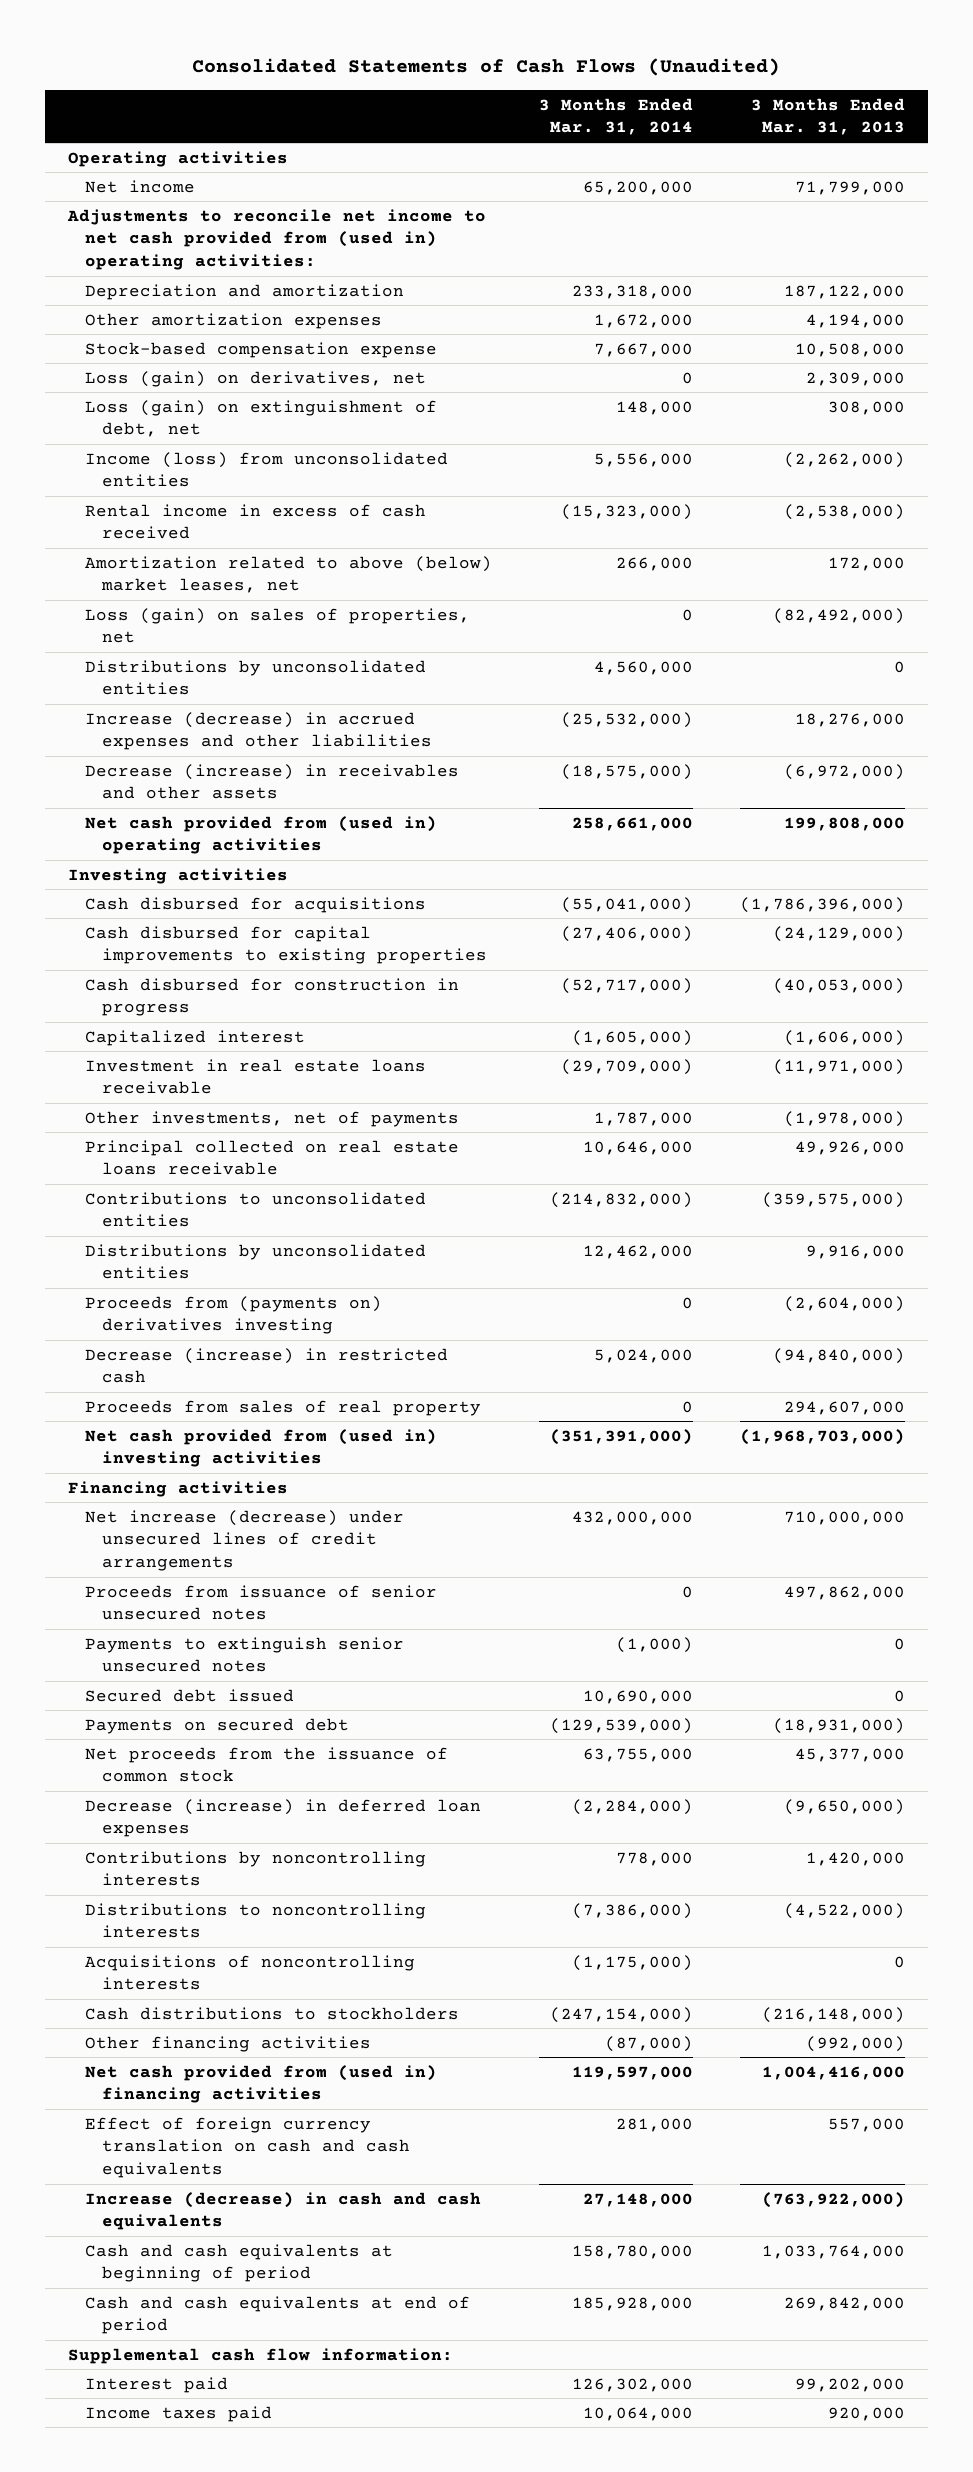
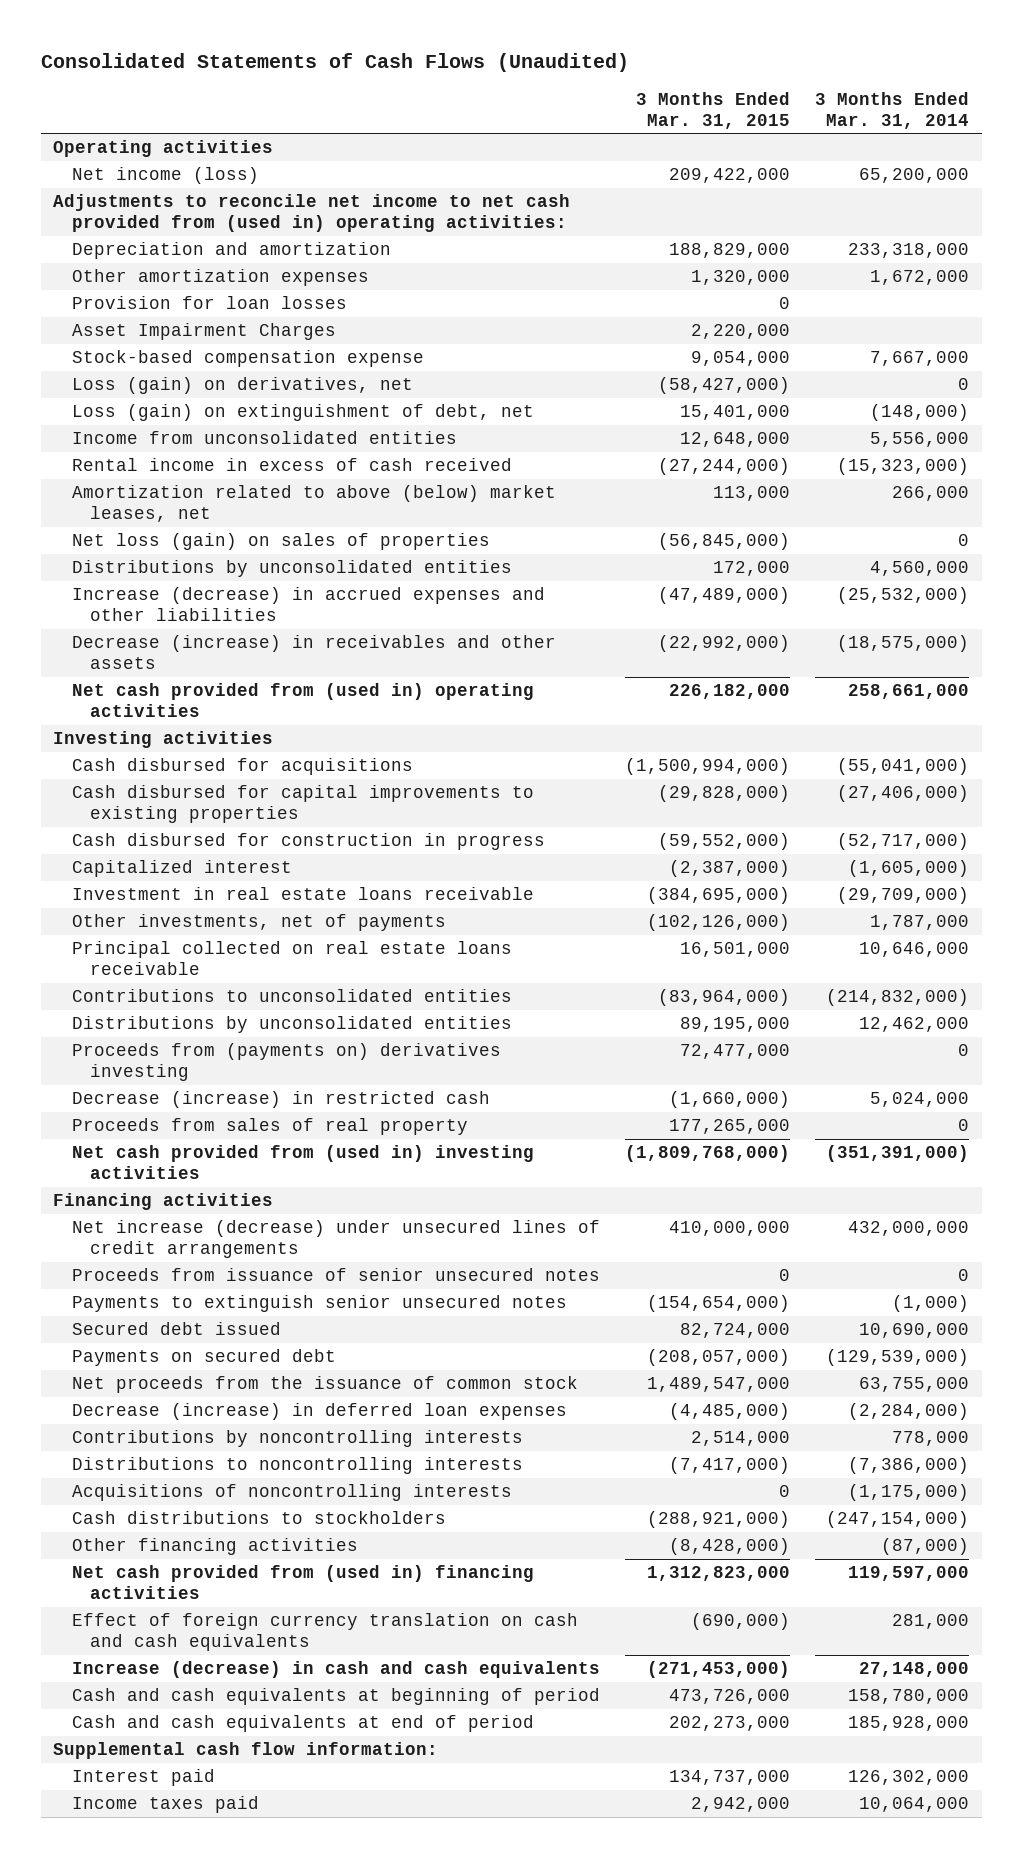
- | 3 Months Ended Mar. 31, 2014 | 3 Months Ended Mar. 31, 2013
+ | 3 Months Ended Mar. 31, 2015 | 3 Months Ended Mar. 31, 2014
- Net income | 65,200,000 | 71,799,000
+ Net income (loss) | 209,422,000 | 65,200,000
+ Provision for loan losses | 0 |
+ Asset Impairment Charges | 2,220,000 |
- Loss (gain) on extinguishment of debt, net | 148,000 | 308,000
- Income (loss) from unconsolidated entities | 5,556,000 | (2,262,000)
+ Loss (gain) on extinguishment of debt, net | 15,401,000 | (148,000)
+ Income from unconsolidated entities | 12,648,000 | 5,556,000
- Loss (gain) on sales of properties, net | 0 | (82,492,000)
+ Net loss (gain) on sales of properties | (56,845,000) | 0

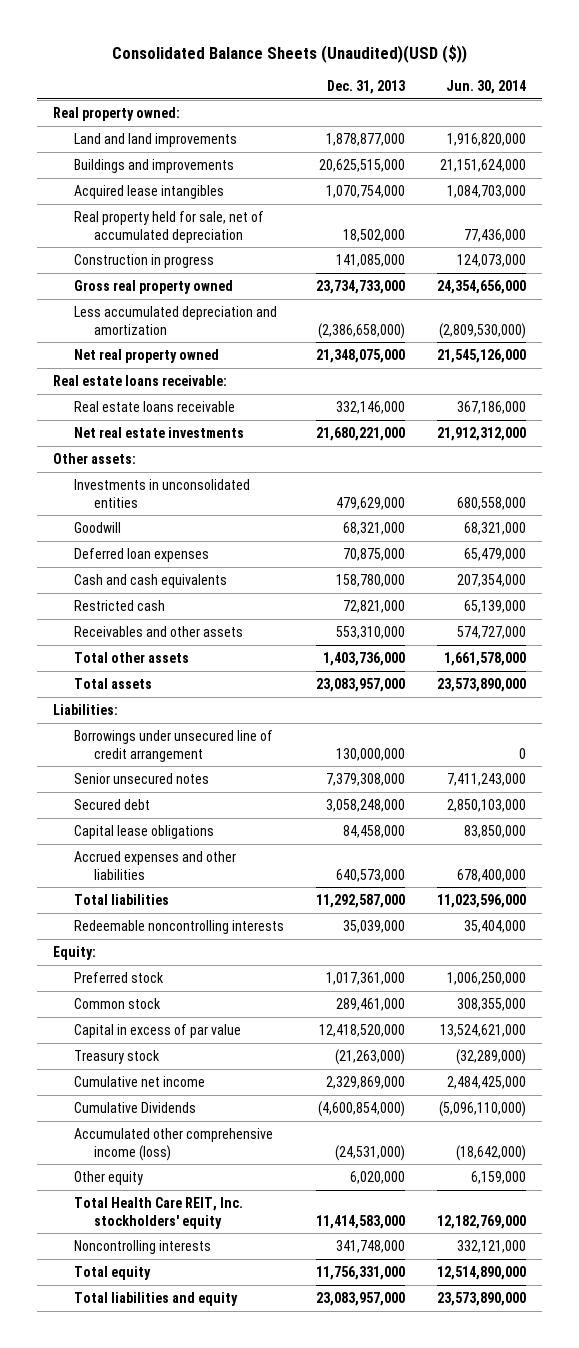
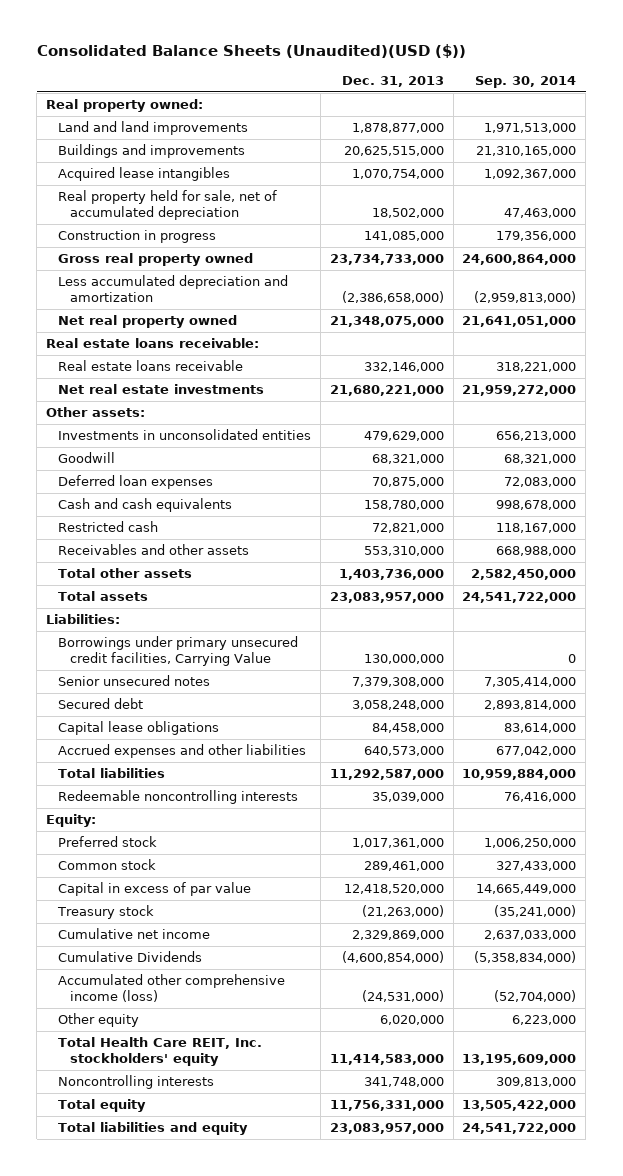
- | Dec. 31, 2013 | Jun. 30, 2014
+ | Dec. 31, 2013 | Sep. 30, 2014
- Borrowings under unsecured line of credit arrangement | 130,000,000 | 0
+ Borrowings under primary unsecured credit facilities, Carrying Value | 130,000,000 | 0

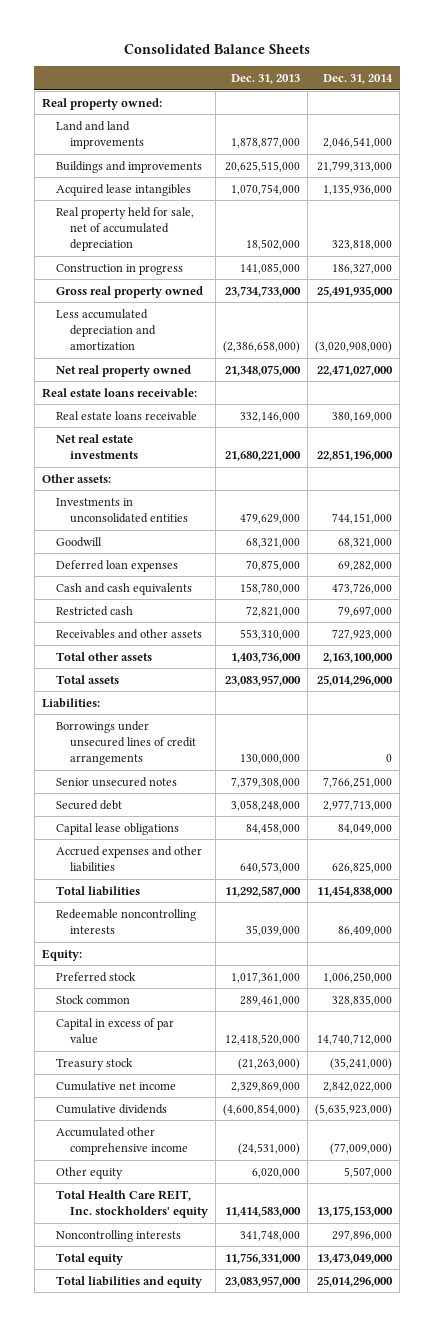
- Consolidated Balance Sheets (Unaudited)(USD ($))
+ Consolidated Balance Sheets
- | Dec. 31, 2013 | Sep. 30, 2014
+ | Dec. 31, 2013 | Dec. 31, 2014
- Borrowings under primary unsecured credit facilities, Carrying Value | 130,000,000 | 0
+ Borrowings under unsecured lines of credit arrangements | 130,000,000 | 0
- Common stock | 289,461,000 | 327,433,000
+ Stock common | 289,461,000 | 328,835,000
- Cumulative Dividends | (4,600,854,000) | (5,358,834,000)
- Accumulated other comprehensive income (loss) | (24,531,000) | (52,704,000)
+ Cumulative dividends | (4,600,854,000) | (5,635,923,000)
+ Accumulated other comprehensive income | (24,531,000) | (77,009,000)

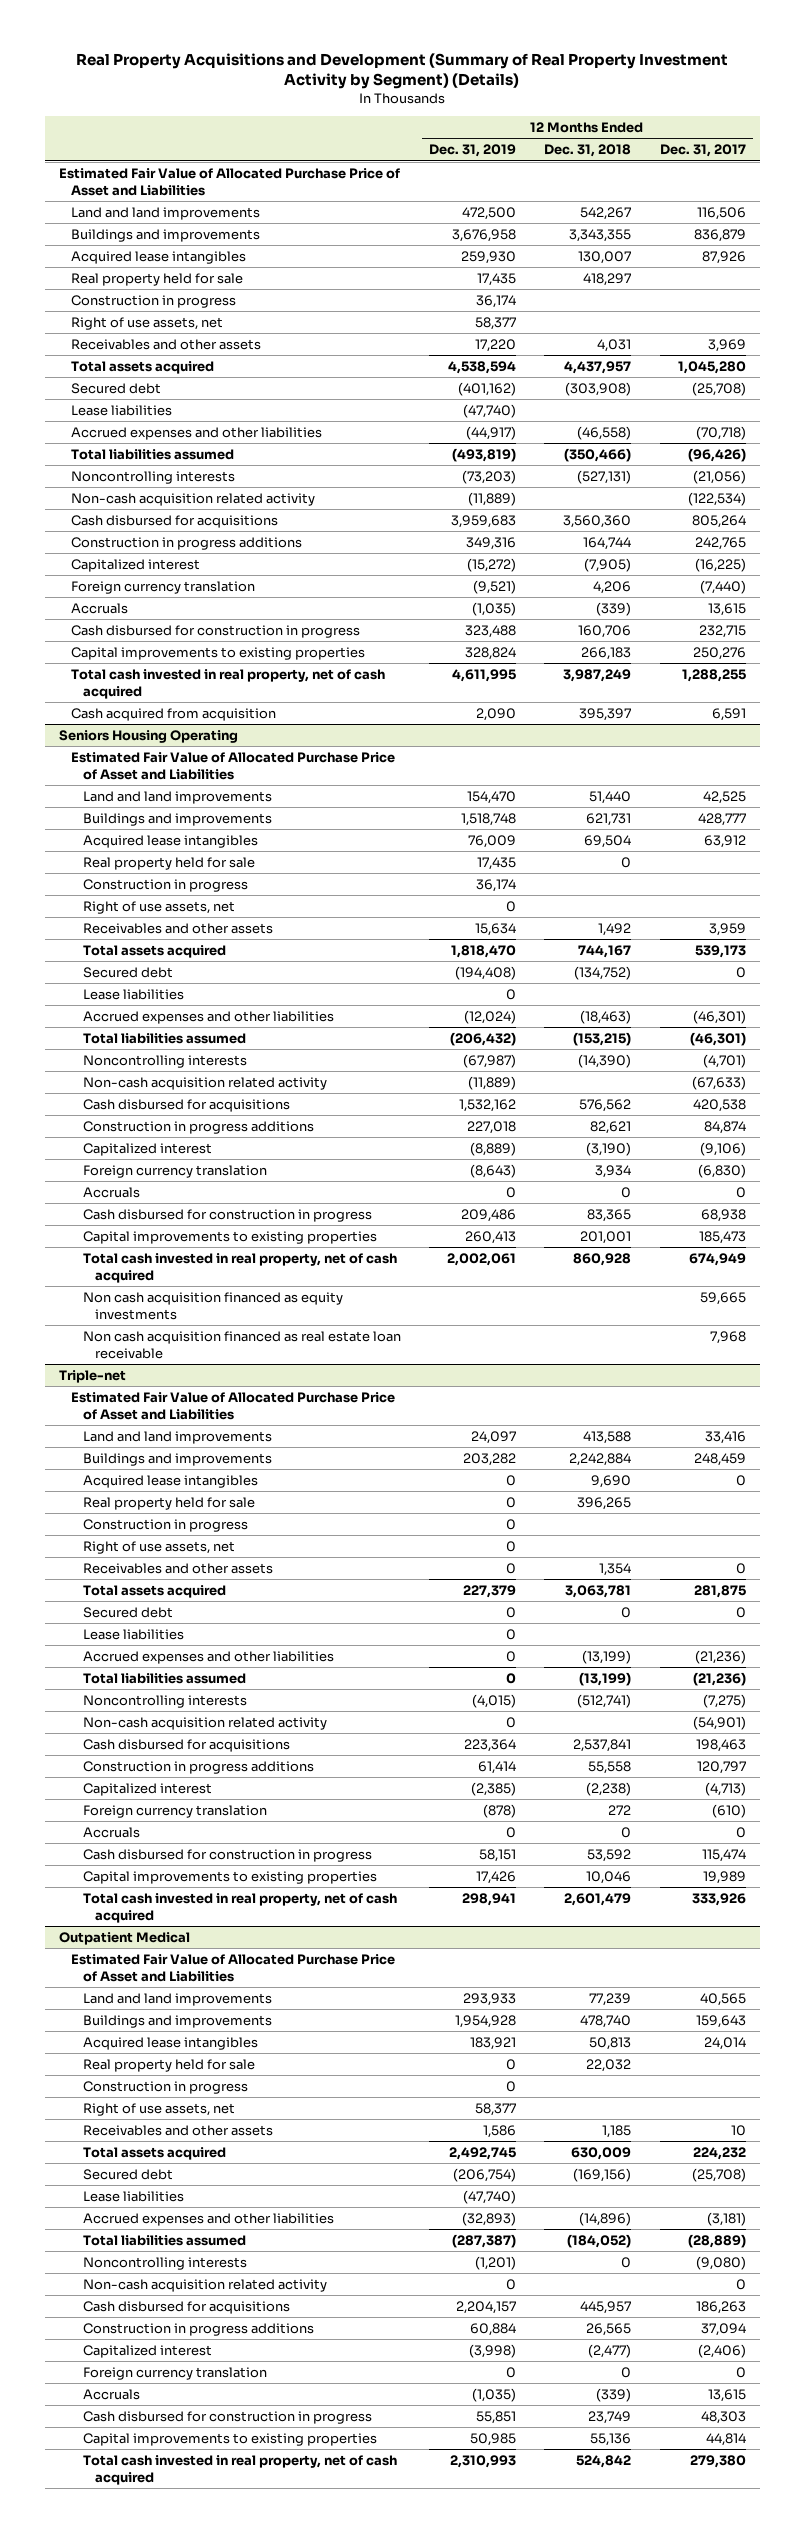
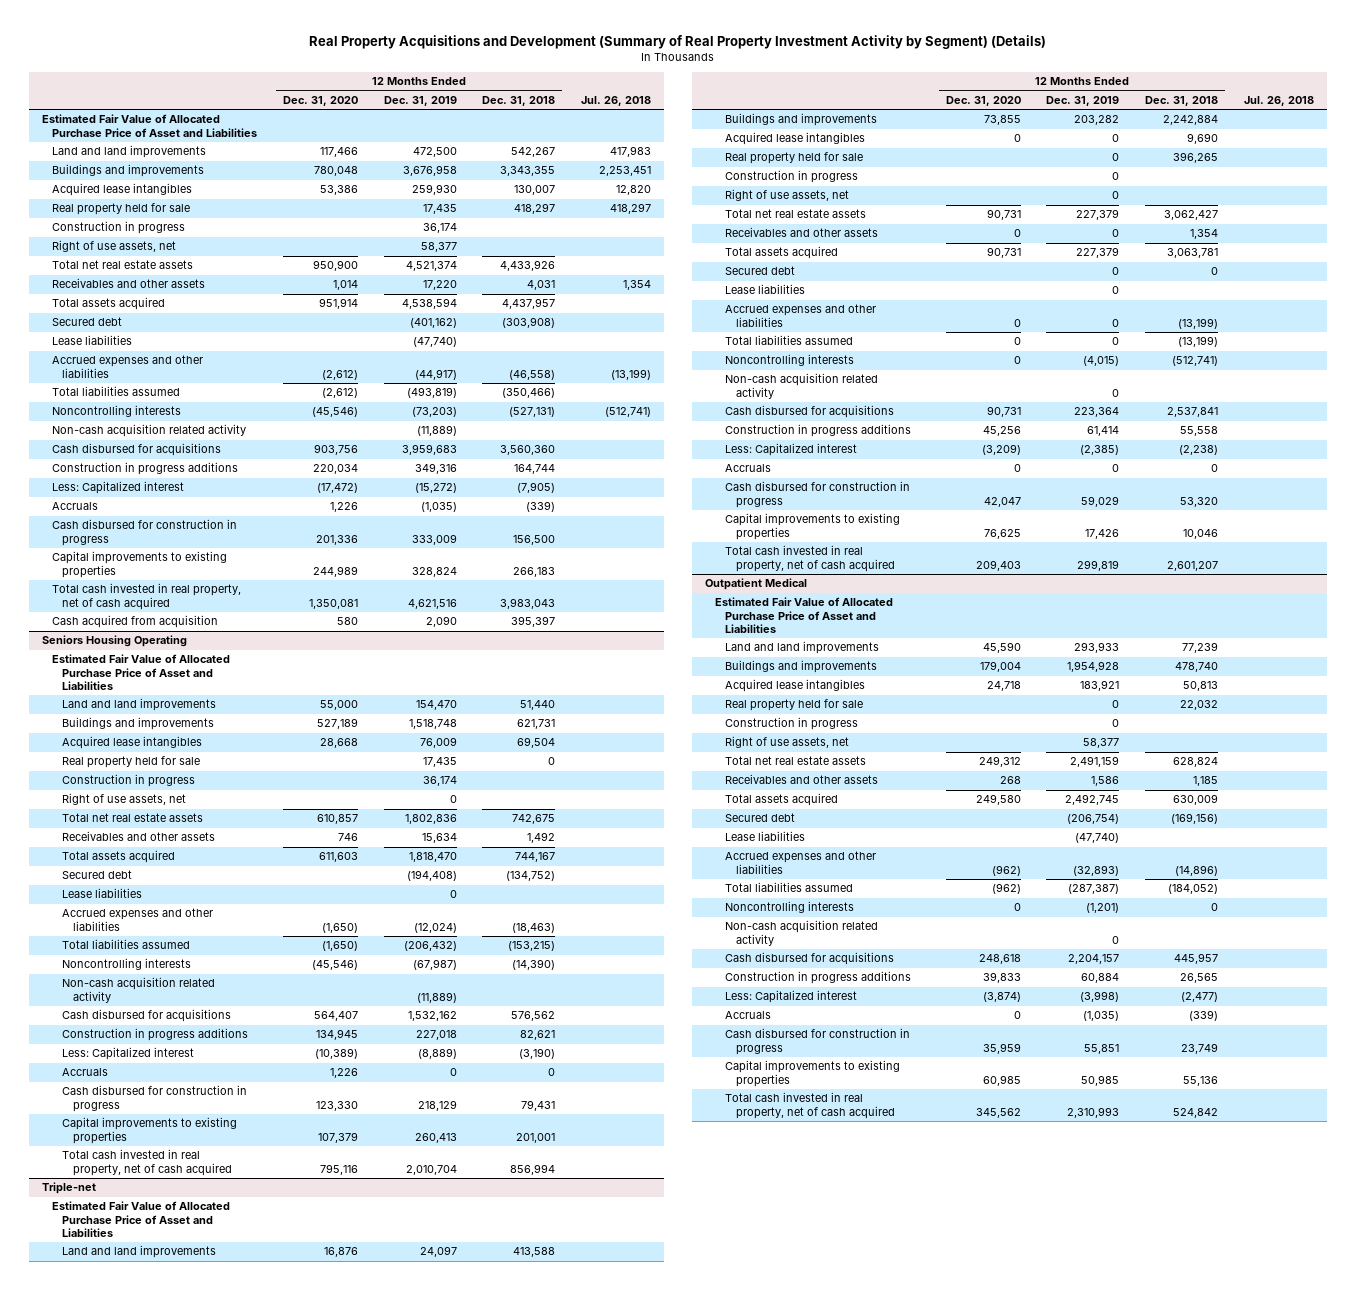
- | 12 Months Ended Dec. 31, 2019 | 12 Months Ended Dec. 31, 2018 | 12 Months Ended Dec. 31, 2017
+ | 12 Months Ended Dec. 31, 2020 | 12 Months Ended Dec. 31, 2019 | 12 Months Ended Dec. 31, 2018 | Jul. 26, 2018
+ Total net real estate assets | 950,900 | 4,521,374 | 4,433,926 |
- Capitalized interest | (15,272) | (7,905) | (16,225)
- Foreign currency translation | (9,521) | 4,206 | (7,440)
+ Less: Capitalized interest | (17,472) | (15,272) | (7,905) |
- Cash disbursed for construction in progress | 323,488 | 160,706 | 232,715
+ Cash disbursed for construction in progress | 201,336 | 333,009 | 156,500 |
- Total cash invested in real property, net of cash acquired | 4,611,995 | 3,987,249 | 1,288,255
+ Total cash invested in real property, net of cash acquired | 1,350,081 | 4,621,516 | 3,983,043 |
@ Seniors Housing Operating
+ Total net real estate assets | 610,857 | 1,802,836 | 742,675 |
- Capitalized interest | (8,889) | (3,190) | (9,106)
- Foreign currency translation | (8,643) | 3,934 | (6,830)
+ Less: Capitalized interest | (10,389) | (8,889) | (3,190) |
- Cash disbursed for construction in progress | 209,486 | 83,365 | 68,938
+ Cash disbursed for construction in progress | 123,330 | 218,129 | 79,431 |
- Total cash invested in real property, net of cash acquired | 2,002,061 | 860,928 | 674,949
- Non cash acquisition financed as equity investments | | | 59,665
- Non cash acquisition financed as real estate loan receivable | | | 7,968
+ Total cash invested in real property, net of cash acquired | 795,116 | 2,010,704 | 856,994 |
@ Triple-net
+ Total net real estate assets | 90,731 | 227,379 | 3,062,427 |
- Capitalized interest | (2,385) | (2,238) | (4,713)
- Foreign currency translation | (878) | 272 | (610)
+ Less: Capitalized interest | (3,209) | (2,385) | (2,238) |
- Cash disbursed for construction in progress | 58,151 | 53,592 | 115,474
+ Cash disbursed for construction in progress | 42,047 | 59,029 | 53,320 |
- Total cash invested in real property, net of cash acquired | 298,941 | 2,601,479 | 333,926
+ Total cash invested in real property, net of cash acquired | 209,403 | 299,819 | 2,601,207 |
@ Outpatient Medical
+ Total net real estate assets | 249,312 | 2,491,159 | 628,824 |
- Capitalized interest | (3,998) | (2,477) | (2,406)
- Foreign currency translation | 0 | 0 | 0
+ Less: Capitalized interest | (3,874) | (3,998) | (2,477) |

